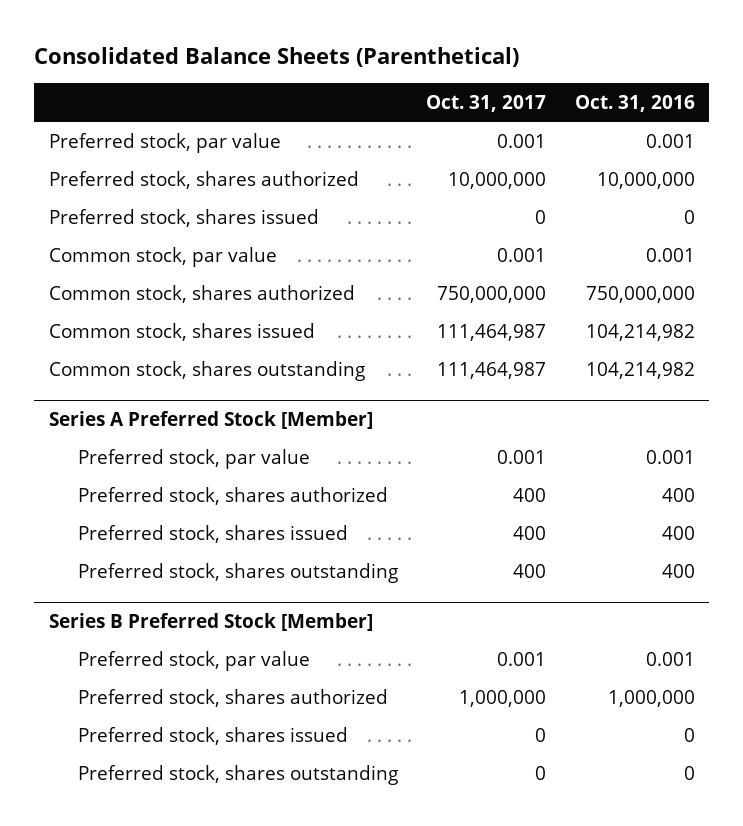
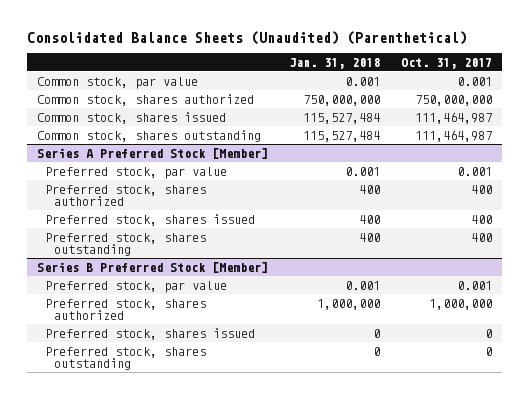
- Consolidated Balance Sheets (Parenthetical)
+ Consolidated Balance Sheets (Unaudited) (Parenthetical)
- | Oct. 31, 2017 | Oct. 31, 2016
+ | Jan. 31, 2018 | Oct. 31, 2017
- Preferred stock, par value | 0.001 | 0.001
- Preferred stock, shares authorized | 10,000,000 | 10,000,000
- Preferred stock, shares issued | 0 | 0

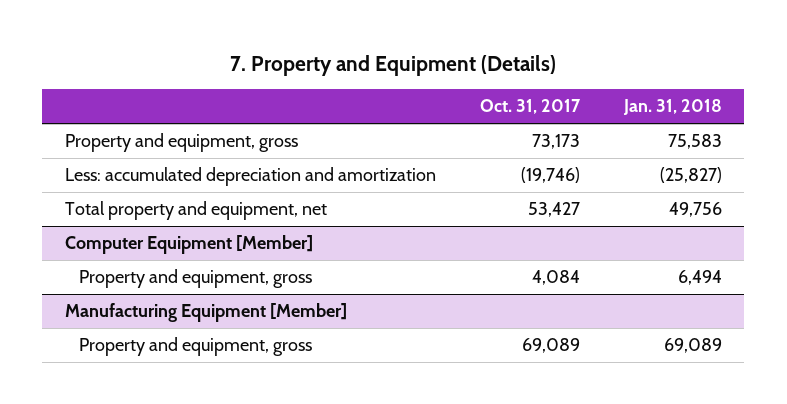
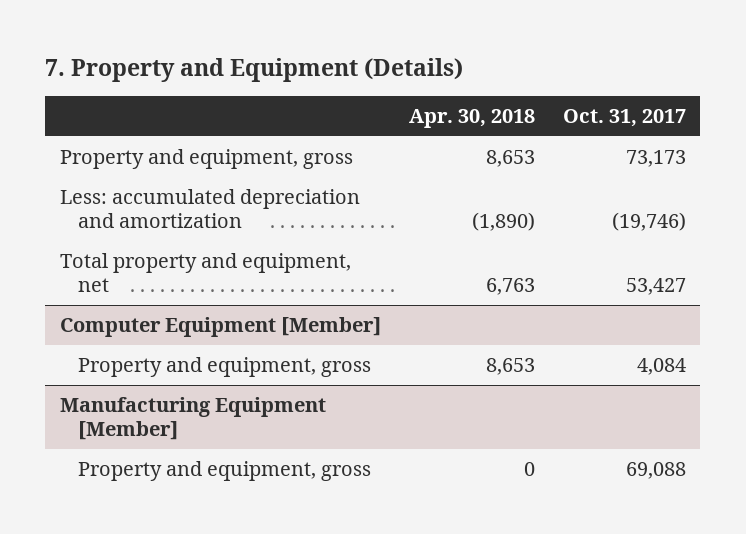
- | Oct. 31, 2017 | Jan. 31, 2018
+ | Apr. 30, 2018 | Oct. 31, 2017
@ Manufacturing Equipment [Member]
- Property and equipment, gross | 69,089 | 69,089
+ Property and equipment, gross | 0 | 69,088

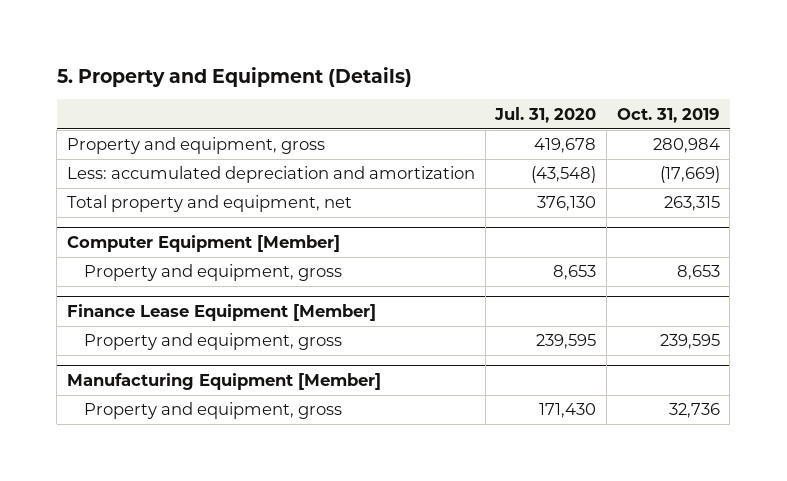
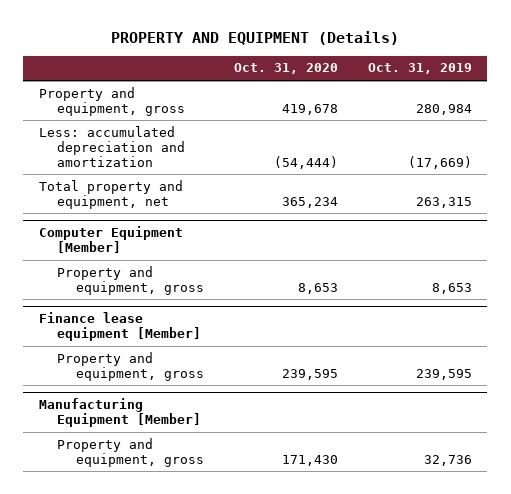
- 5. Property and Equipment (Details)
+ PROPERTY AND EQUIPMENT (Details)
- | Jul. 31, 2020 | Oct. 31, 2019
+ | Oct. 31, 2020 | Oct. 31, 2019
- Finance Lease Equipment [Member]
+ Finance lease equipment [Member]

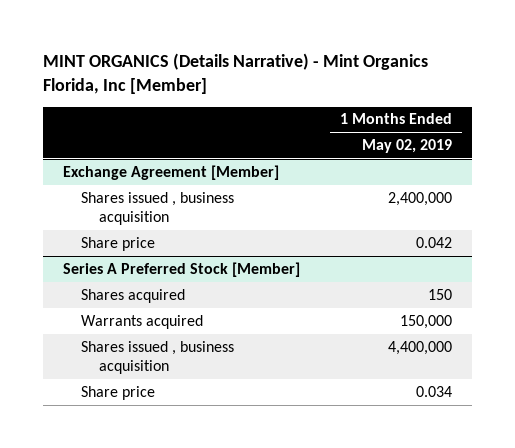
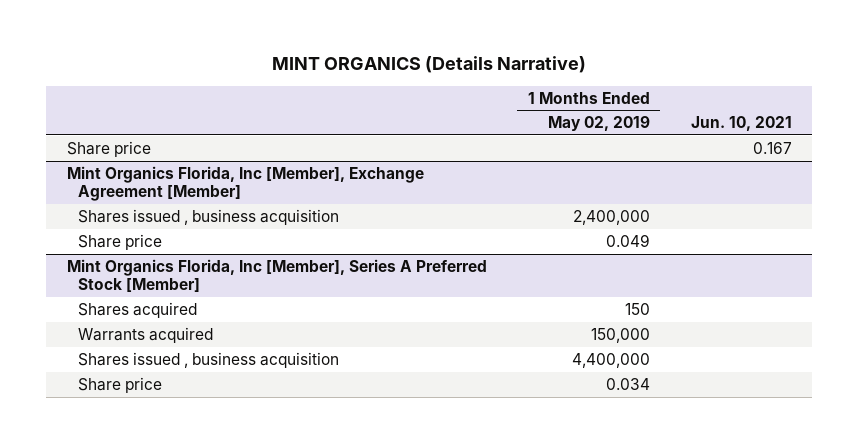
- MINT ORGANICS (Details Narrative) - Mint Organics Florida, Inc [Member]
+ MINT ORGANICS (Details Narrative)
- | 1 Months Ended May 02, 2019
+ | 1 Months Ended May 02, 2019 | Jun. 10, 2021
- Exchange Agreement [Member]
+ Share price | | 0.167
+ Mint Organics Florida, Inc [Member], Exchange Agreement [Member]
- Share price | 0.042
- Series A Preferred Stock [Member]
+ Share price | 0.049 |
+ Mint Organics Florida, Inc [Member], Series A Preferred Stock [Member]

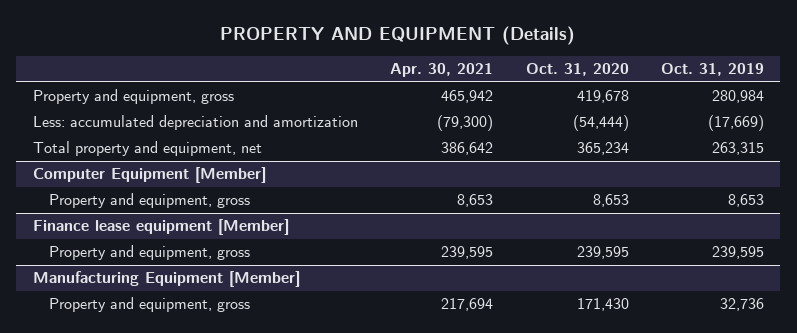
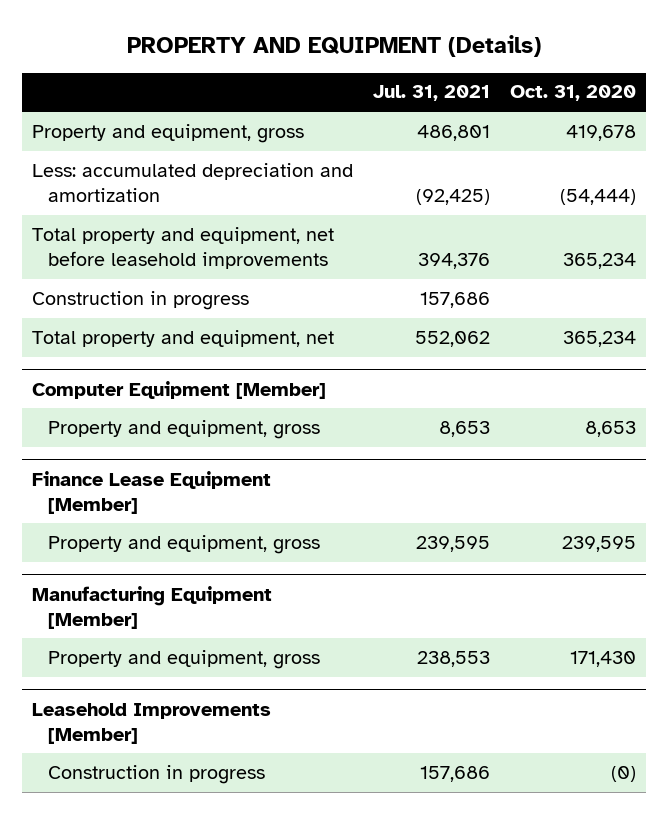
- | Apr. 30, 2021 | Oct. 31, 2020 | Oct. 31, 2019
+ | Jul. 31, 2021 | Oct. 31, 2020
+ Total property and equipment, net before leasehold improvements | 394,376 | 365,234
+ Construction in progress | 157,686 |
- Finance lease equipment [Member]
+ Finance Lease Equipment [Member]
+ Leasehold Improvements [Member]
+ Construction in progress | 157,686 | (0)

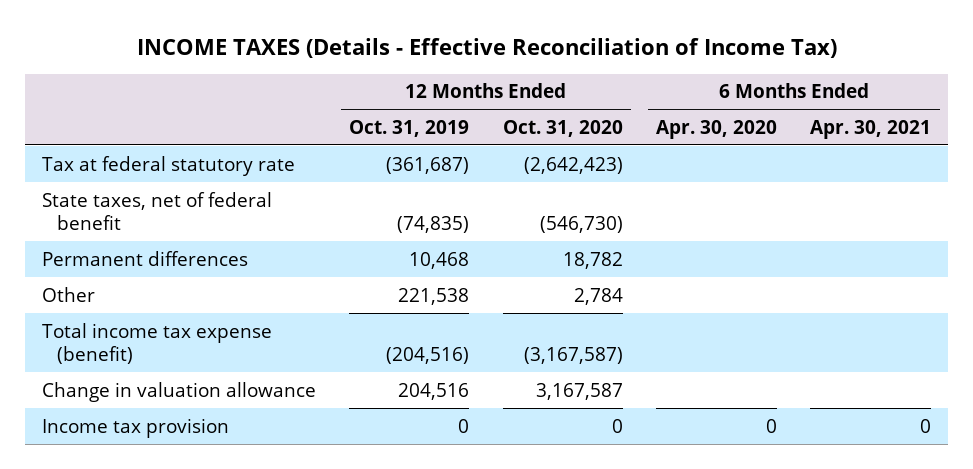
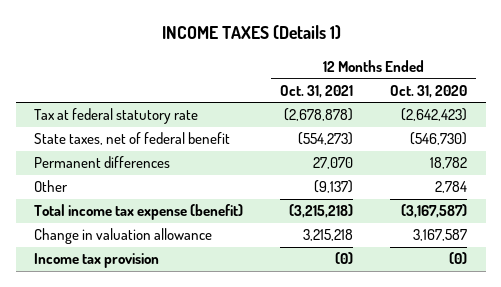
- INCOME TAXES (Details - Effective Reconciliation of Income Tax)
+ INCOME TAXES (Details 1)
- | 12 Months Ended Oct. 31, 2019 | 12 Months Ended Oct. 31, 2020 | 6 Months Ended Apr. 30, 2020 | 6 Months Ended Apr. 30, 2021
+ | 12 Months Ended Oct. 31, 2021 | 12 Months Ended Oct. 31, 2020
- Income tax provision | 0 | 0 | 0 | 0
+ Income tax provision | (0) | (0)

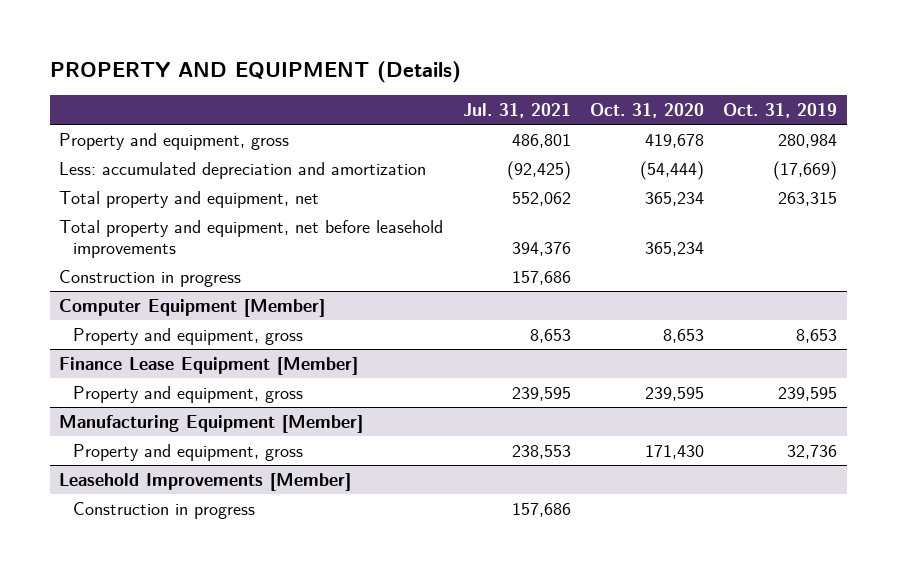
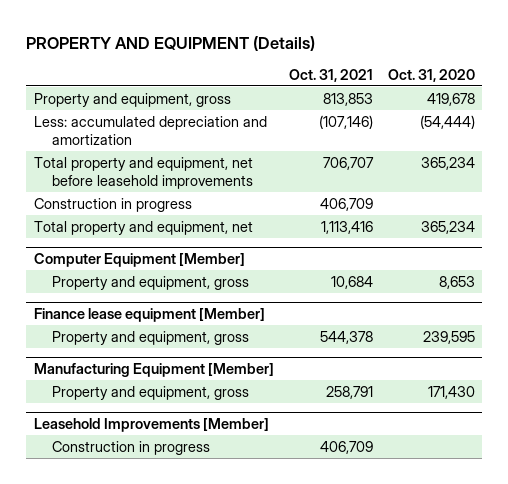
- | Jul. 31, 2021 | Oct. 31, 2020 | Oct. 31, 2019
+ | Oct. 31, 2021 | Oct. 31, 2020
moved down: Total property and equipment, net | 1,113,416 | 365,234
- Finance Lease Equipment [Member]
+ Finance lease equipment [Member]

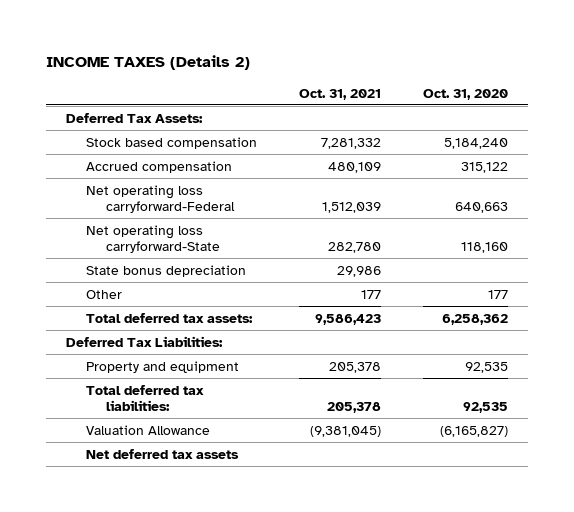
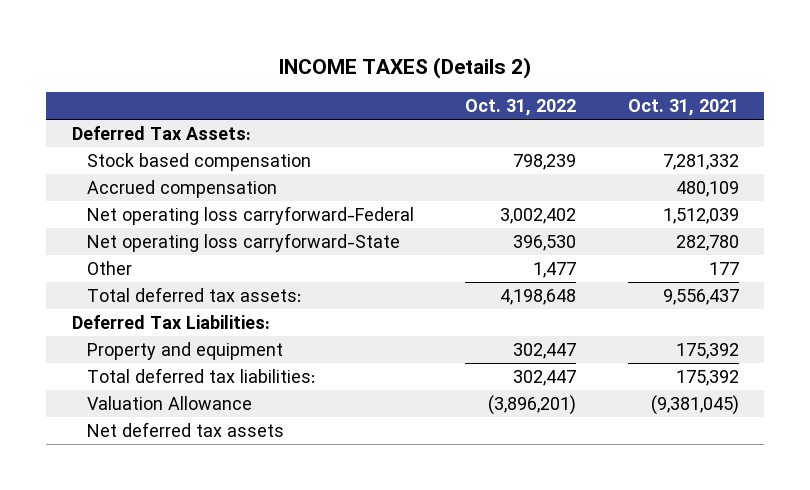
- | Oct. 31, 2021 | Oct. 31, 2020
+ | Oct. 31, 2022 | Oct. 31, 2021
- State bonus depreciation | 29,986 |
- Total deferred tax assets: | 9,586,423 | 6,258,362
+ Total deferred tax assets: | 4,198,648 | 9,556,437
- Property and equipment | 205,378 | 92,535
- Total deferred tax liabilities: | 205,378 | 92,535
+ Property and equipment | 302,447 | 175,392
+ Total deferred tax liabilities: | 302,447 | 175,392

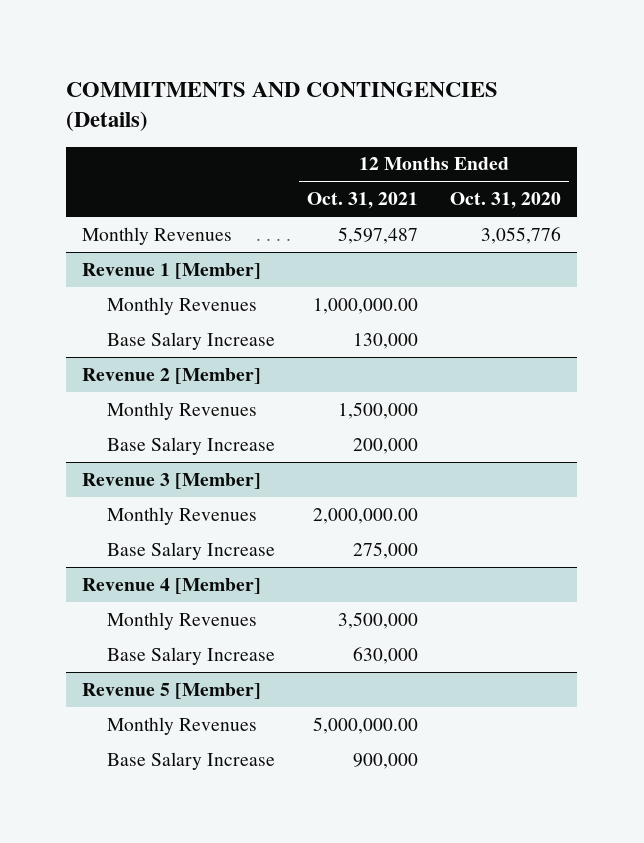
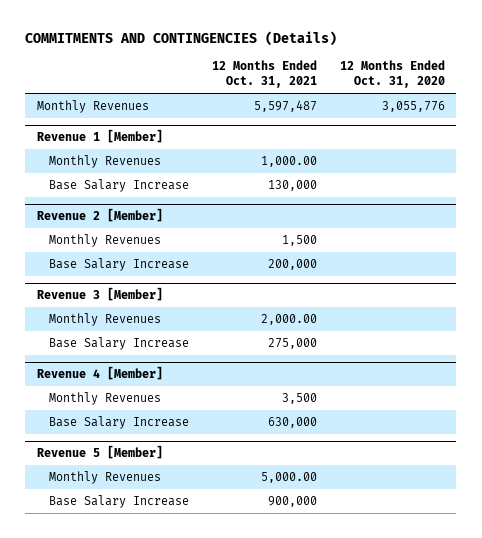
@ Revenue 1 [Member]
- Monthly Revenues | 1,000,000.00 |
+ Monthly Revenues | 1,000.00 |
@ Revenue 2 [Member]
- Monthly Revenues | 1,500,000 |
+ Monthly Revenues | 1,500 |
@ Revenue 3 [Member]
- Monthly Revenues | 2,000,000.00 |
+ Monthly Revenues | 2,000.00 |
@ Revenue 4 [Member]
- Monthly Revenues | 3,500,000 |
+ Monthly Revenues | 3,500 |
@ Revenue 5 [Member]
- Monthly Revenues | 5,000,000.00 |
+ Monthly Revenues | 5,000.00 |

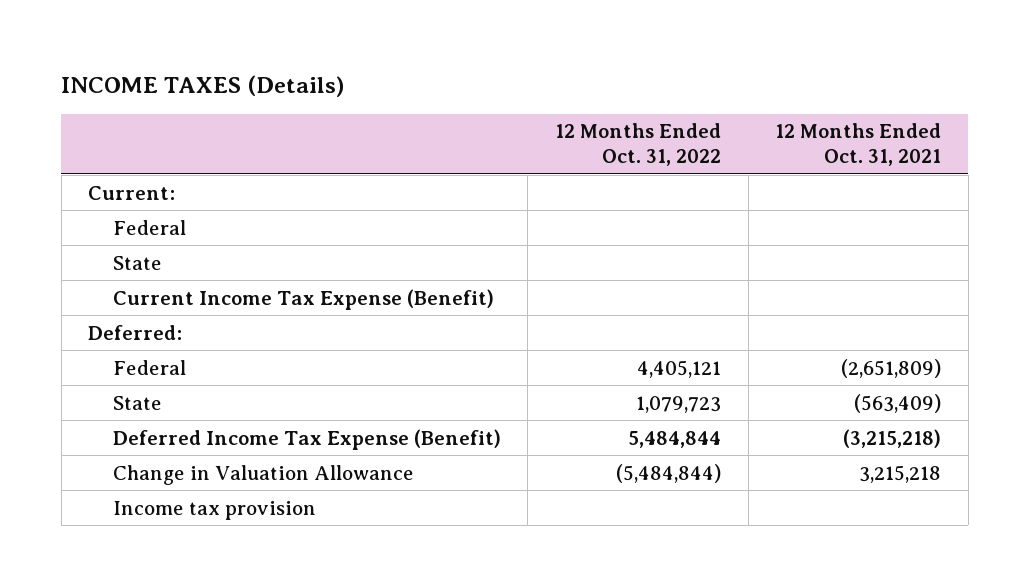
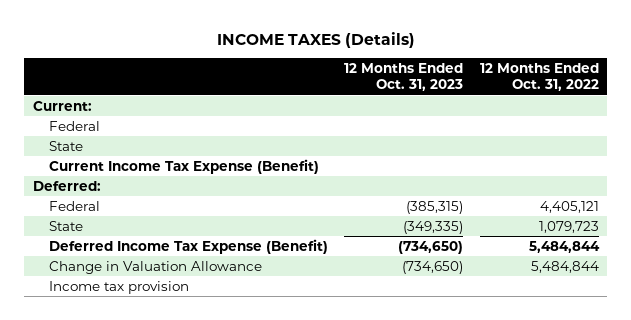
- | 12 Months Ended Oct. 31, 2022 | 12 Months Ended Oct. 31, 2021
+ | 12 Months Ended Oct. 31, 2023 | 12 Months Ended Oct. 31, 2022
- Change in Valuation Allowance | (5,484,844) | 3,215,218
+ Change in Valuation Allowance | (734,650) | 5,484,844

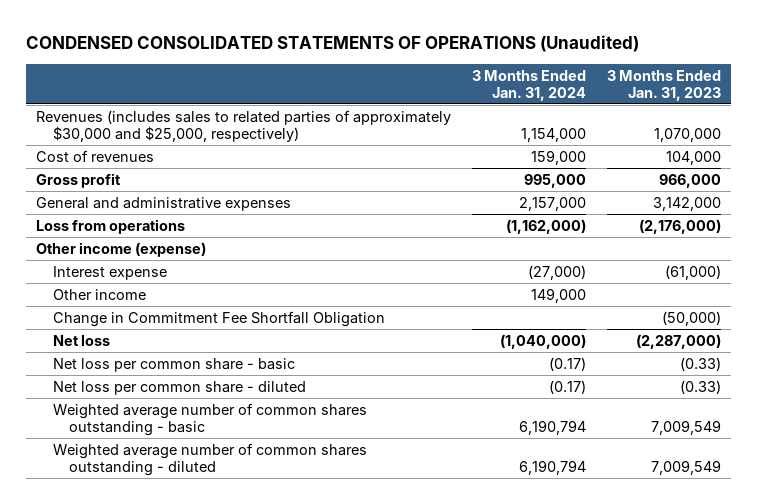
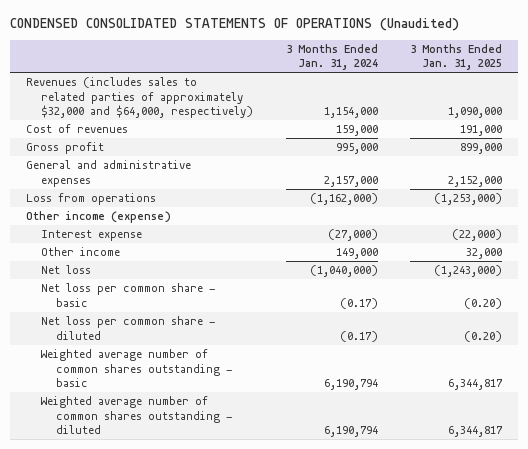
- | 3 Months Ended Jan. 31, 2024 | 3 Months Ended Jan. 31, 2023
+ | 3 Months Ended Jan. 31, 2024 | 3 Months Ended Jan. 31, 2025
- Revenues (includes sales to related parties of approximately $30,000 and $25,000, respectively) | 1,154,000 | 1,070,000
+ Revenues (includes sales to related parties of approximately $32,000 and $64,000, respectively) | 1,154,000 | 1,090,000
- Change in Commitment Fee Shortfall Obligation | | (50,000)

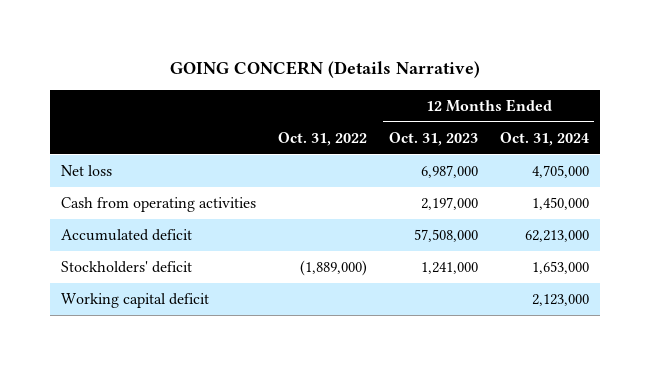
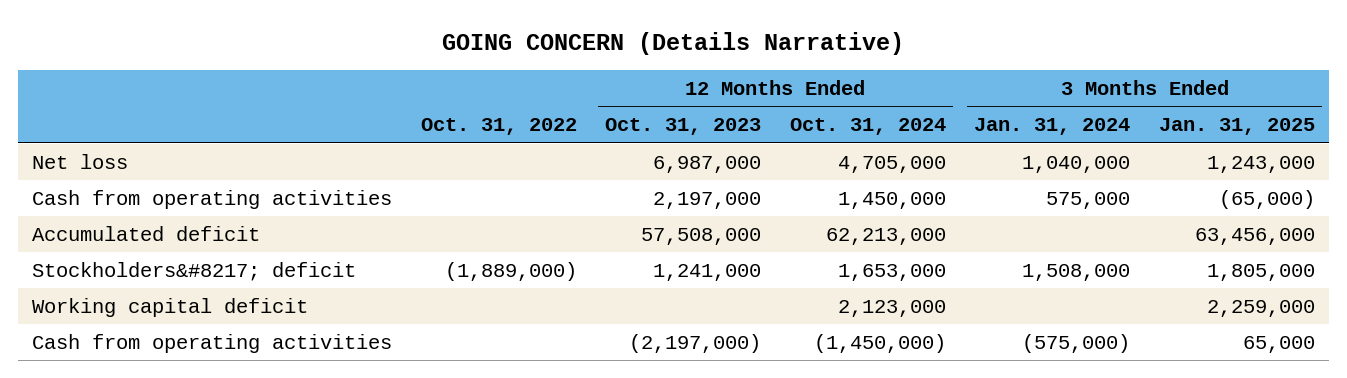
- | Oct. 31, 2022 | 12 Months Ended Oct. 31, 2023 | 12 Months Ended Oct. 31, 2024
+ | Oct. 31, 2022 | 12 Months Ended Oct. 31, 2023 | 12 Months Ended Oct. 31, 2024 | 3 Months Ended Jan. 31, 2024 | 3 Months Ended Jan. 31, 2025
- Stockholders' deficit | (1,889,000) | 1,241,000 | 1,653,000
+ Stockholders&#8217; deficit | (1,889,000) | 1,241,000 | 1,653,000 | 1,508,000 | 1,805,000
+ Cash from operating activities | | (2,197,000) | (1,450,000) | (575,000) | 65,000

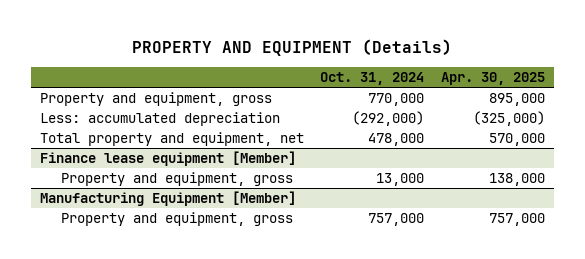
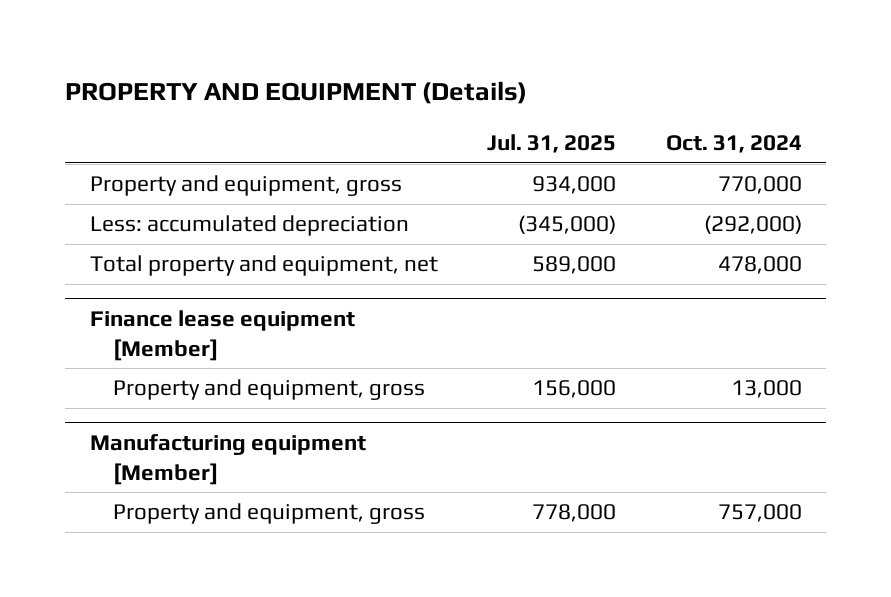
- | Oct. 31, 2024 | Apr. 30, 2025
+ | Jul. 31, 2025 | Oct. 31, 2024
- Manufacturing Equipment [Member]
+ Manufacturing equipment [Member]

